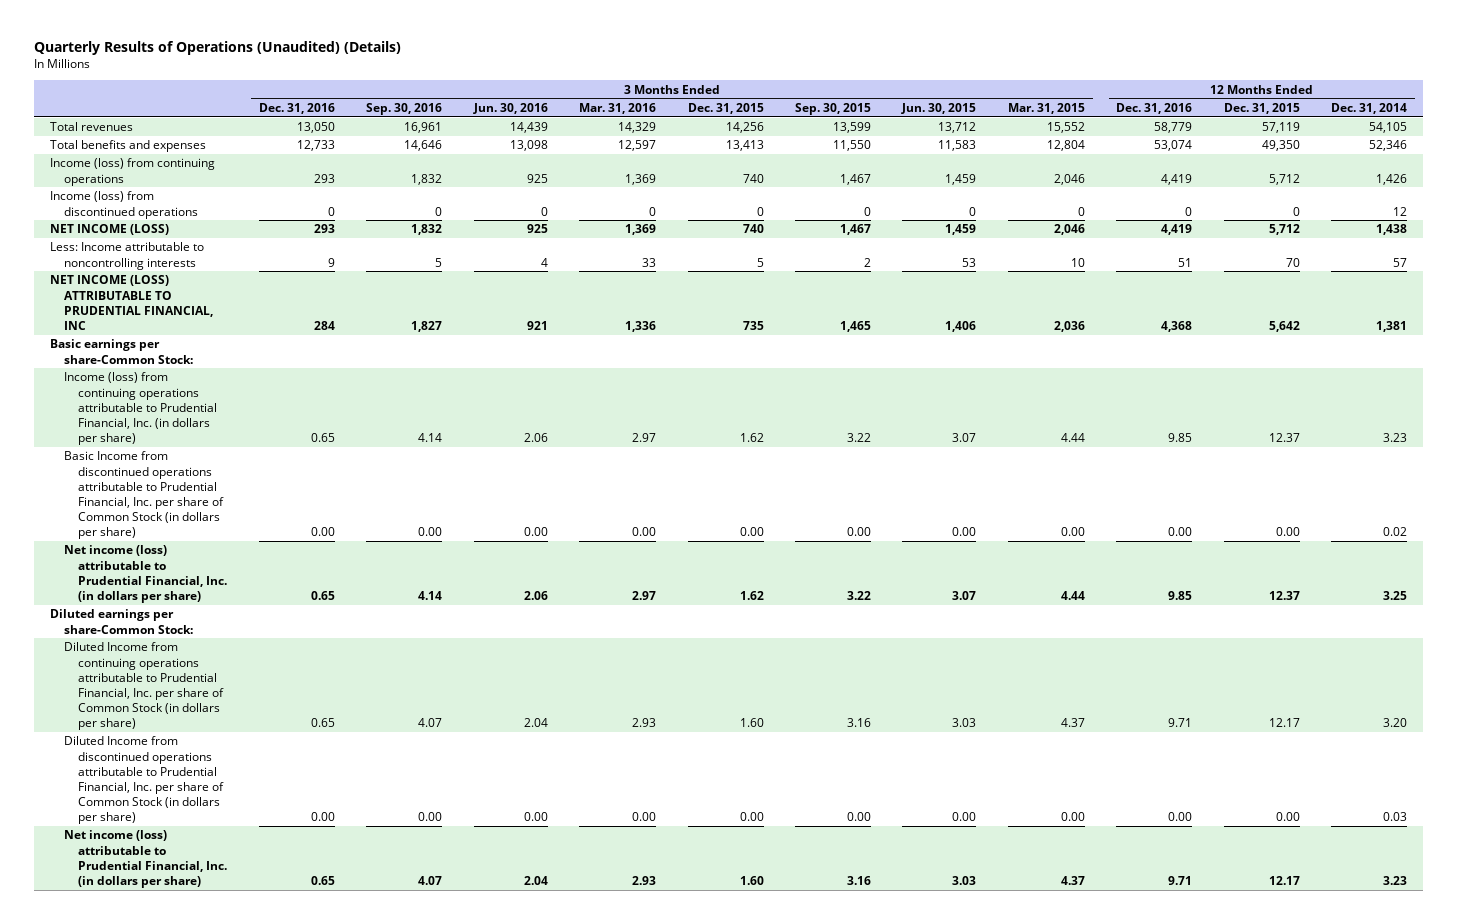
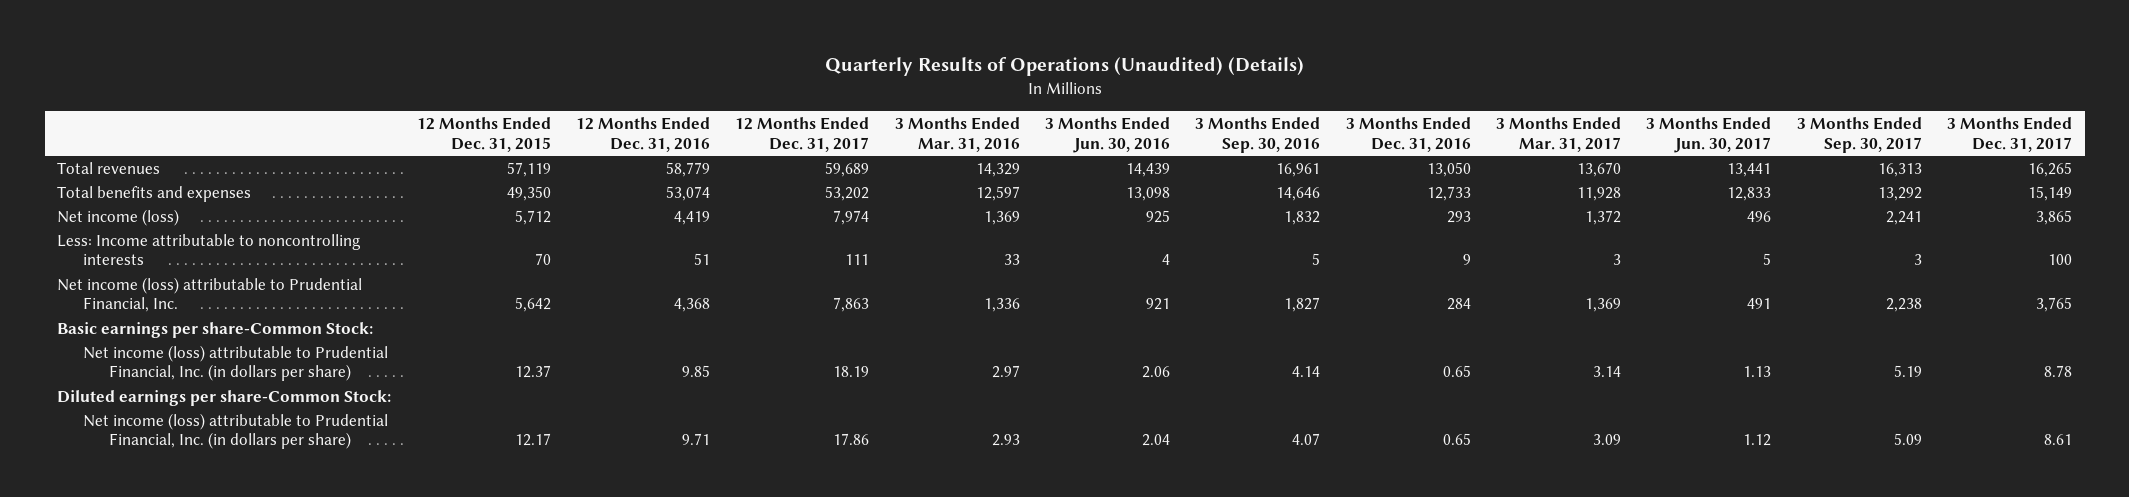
- | 3 Months Ended Dec. 31, 2016 | 3 Months Ended Sep. 30, 2016 | 3 Months Ended Jun. 30, 2016 | 3 Months Ended Mar. 31, 2016 | 3 Months Ended Dec. 31, 2015 | 3 Months Ended Sep. 30, 2015 | 3 Months Ended Jun. 30, 2015 | 3 Months Ended Mar. 31, 2015 | 12 Months Ended Dec. 31, 2016 | 12 Months Ended Dec. 31, 2015 | 12 Months Ended Dec. 31, 2014
+ | 12 Months Ended Dec. 31, 2015 | 12 Months Ended Dec. 31, 2016 | 12 Months Ended Dec. 31, 2017 | 3 Months Ended Mar. 31, 2016 | 3 Months Ended Jun. 30, 2016 | 3 Months Ended Sep. 30, 2016 | 3 Months Ended Dec. 31, 2016 | 3 Months Ended Mar. 31, 2017 | 3 Months Ended Jun. 30, 2017 | 3 Months Ended Sep. 30, 2017 | 3 Months Ended Dec. 31, 2017
- Income (loss) from continuing operations | 293 | 1,832 | 925 | 1,369 | 740 | 1,467 | 1,459 | 2,046 | 4,419 | 5,712 | 1,426
- Income (loss) from discontinued operations | 0 | 0 | 0 | 0 | 0 | 0 | 0 | 0 | 0 | 0 | 12
- NET INCOME (LOSS) | 293 | 1,832 | 925 | 1,369 | 740 | 1,467 | 1,459 | 2,046 | 4,419 | 5,712 | 1,438
+ Net income (loss) | 5,712 | 4,419 | 7,974 | 1,369 | 925 | 1,832 | 293 | 1,372 | 496 | 2,241 | 3,865
- NET INCOME (LOSS) ATTRIBUTABLE TO PRUDENTIAL FINANCIAL, INC | 284 | 1,827 | 921 | 1,336 | 735 | 1,465 | 1,406 | 2,036 | 4,368 | 5,642 | 1,381
+ Net income (loss) attributable to Prudential Financial, Inc. | 5,642 | 4,368 | 7,863 | 1,336 | 921 | 1,827 | 284 | 1,369 | 491 | 2,238 | 3,765
- Income (loss) from continuing operations attributable to Prudential Financial, Inc. (in dollars per share) | 0.65 | 4.14 | 2.06 | 2.97 | 1.62 | 3.22 | 3.07 | 4.44 | 9.85 | 12.37 | 3.23
- Basic Income from discontinued operations attributable to Prudential Financial, Inc. per share of Common Stock (in dollars per share) | 0.00 | 0.00 | 0.00 | 0.00 | 0.00 | 0.00 | 0.00 | 0.00 | 0.00 | 0.00 | 0.02
- Diluted Income from continuing operations attributable to Prudential Financial, Inc. per share of Common Stock (in dollars per share) | 0.65 | 4.07 | 2.04 | 2.93 | 1.60 | 3.16 | 3.03 | 4.37 | 9.71 | 12.17 | 3.20
- Diluted Income from discontinued operations attributable to Prudential Financial, Inc. per share of Common Stock (in dollars per share) | 0.00 | 0.00 | 0.00 | 0.00 | 0.00 | 0.00 | 0.00 | 0.00 | 0.00 | 0.00 | 0.03

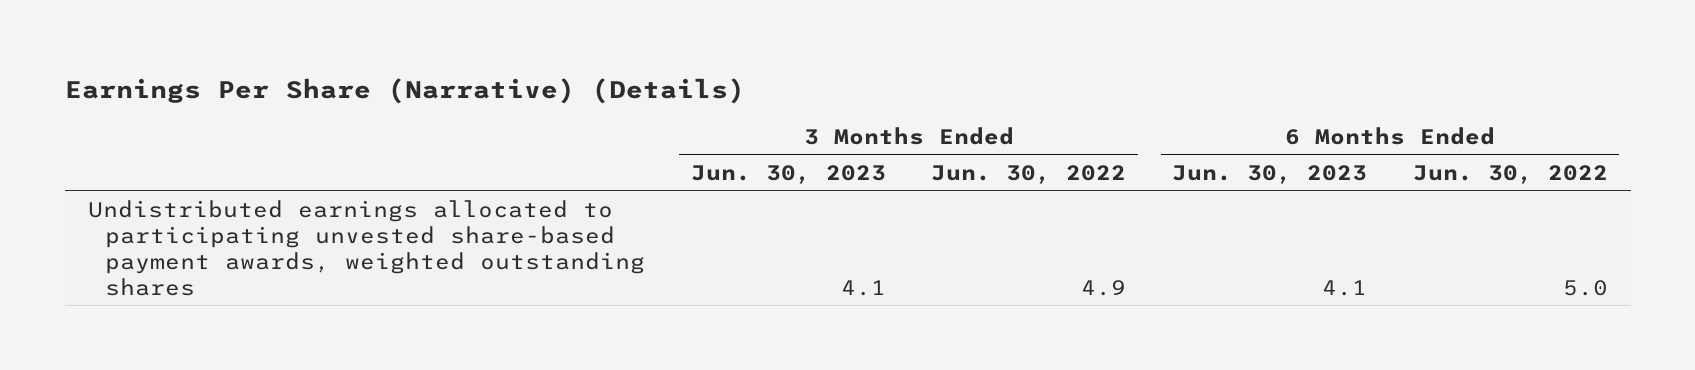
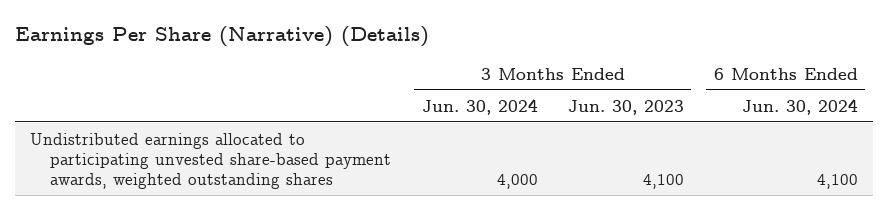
- | 3 Months Ended Jun. 30, 2023 | 3 Months Ended Jun. 30, 2022 | 6 Months Ended Jun. 30, 2023 | 6 Months Ended Jun. 30, 2022
+ | 3 Months Ended Jun. 30, 2024 | 3 Months Ended Jun. 30, 2023 | 6 Months Ended Jun. 30, 2024
- Undistributed earnings allocated to participating unvested share-based payment awards, weighted outstanding shares | 4.1 | 4.9 | 4.1 | 5.0
+ Undistributed earnings allocated to participating unvested share-based payment awards, weighted outstanding shares | 4,000 | 4,100 | 4,100

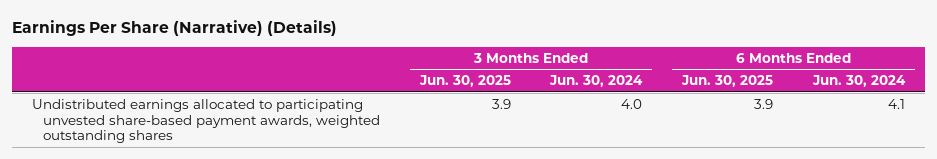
- | 3 Months Ended Jun. 30, 2024 | 3 Months Ended Jun. 30, 2023 | 6 Months Ended Jun. 30, 2024
+ | 3 Months Ended Jun. 30, 2025 | 3 Months Ended Jun. 30, 2024 | 6 Months Ended Jun. 30, 2025 | 6 Months Ended Jun. 30, 2024
- Undistributed earnings allocated to participating unvested share-based payment awards, weighted outstanding shares | 4,000 | 4,100 | 4,100
+ Undistributed earnings allocated to participating unvested share-based payment awards, weighted outstanding shares | 3.9 | 4.0 | 3.9 | 4.1

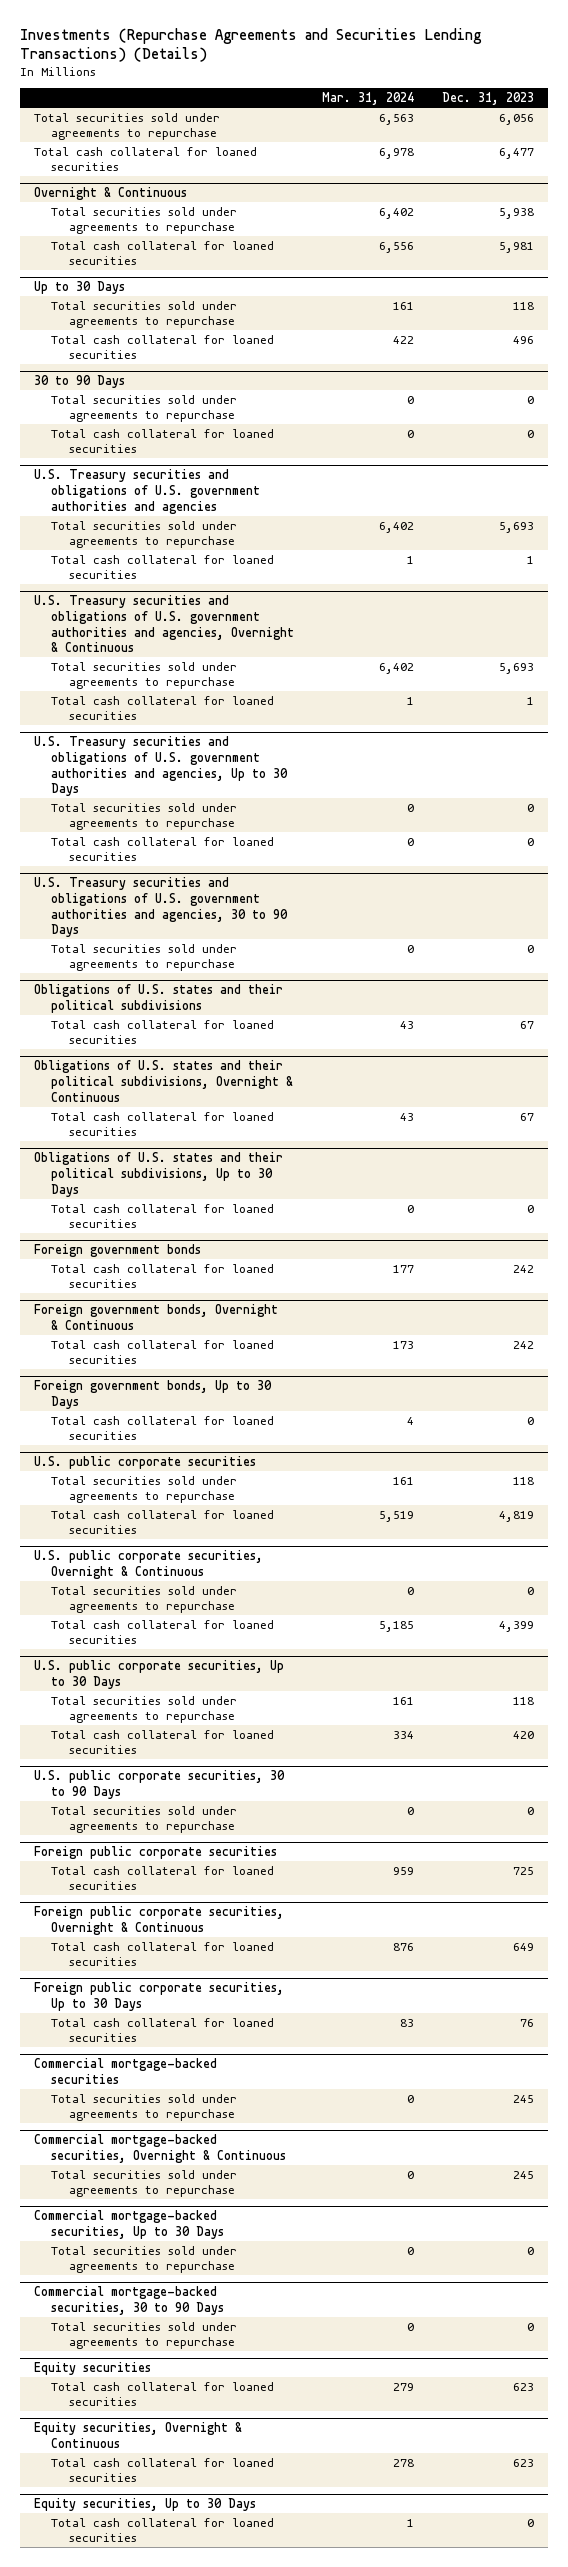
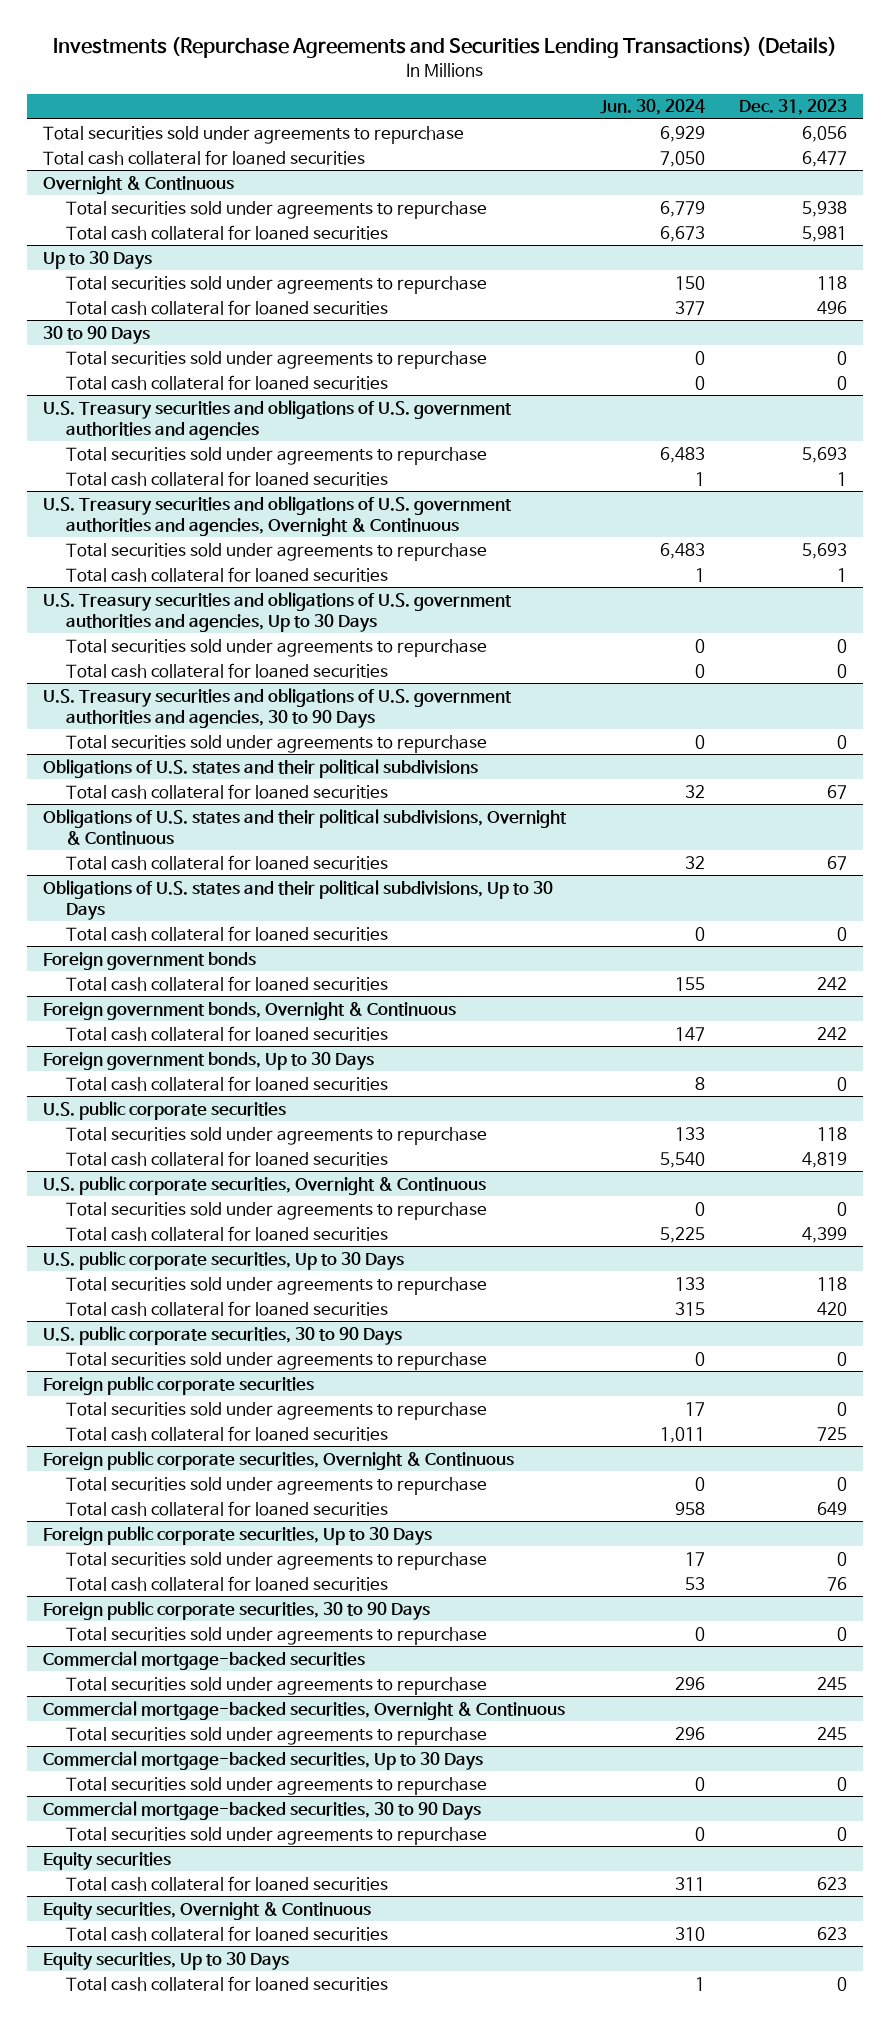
- | Mar. 31, 2024 | Dec. 31, 2023
+ | Jun. 30, 2024 | Dec. 31, 2023
@ Foreign public corporate securities
+ Total securities sold under agreements to repurchase | 17 | 0
@ Foreign public corporate securities, Overnight & Continuous
+ Total securities sold under agreements to repurchase | 0 | 0
@ Foreign public corporate securities, Up to 30 Days
+ Total securities sold under agreements to repurchase | 17 | 0
+ Foreign public corporate securities, 30 to 90 Days
+ Total securities sold under agreements to repurchase | 0 | 0

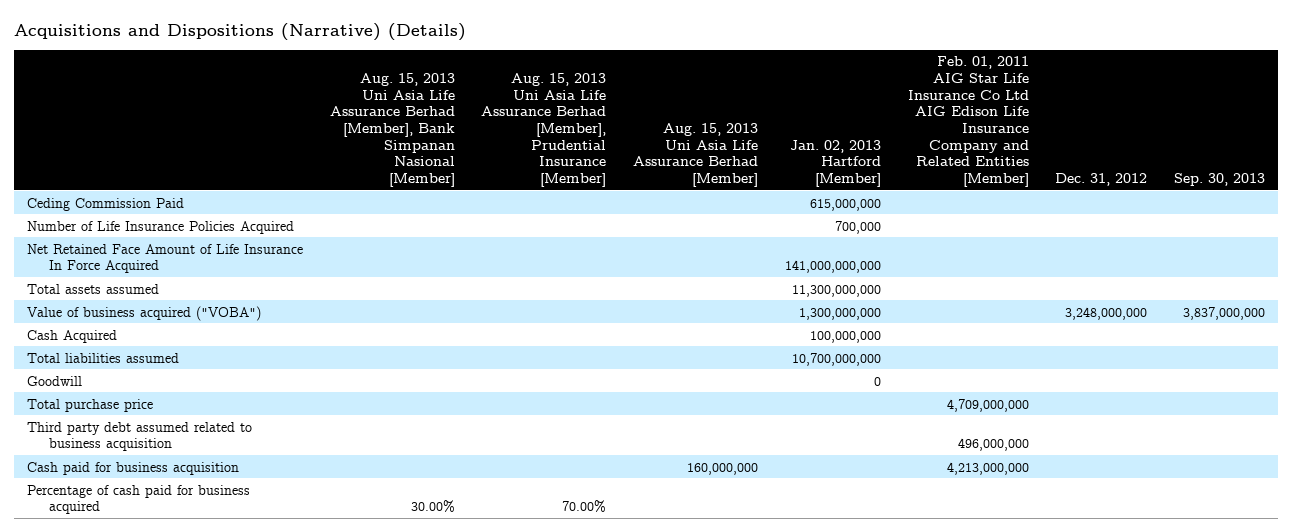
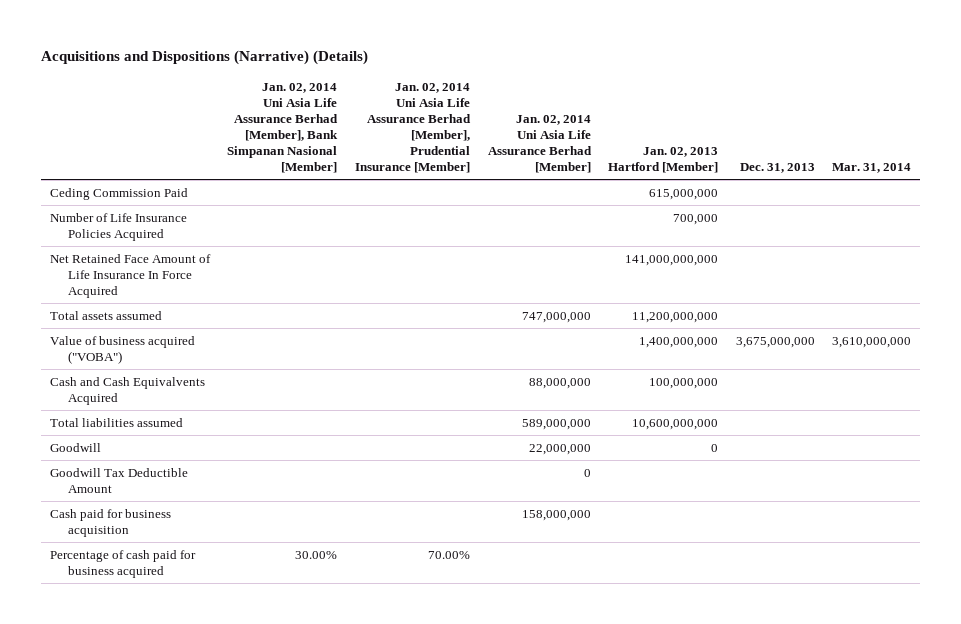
- | Aug. 15, 2013 Uni Asia Life Assurance Berhad [Member], Bank Simpanan Nasional [Member] | Aug. 15, 2013 Uni Asia Life Assurance Berhad [Member], Prudential Insurance [Member] | Aug. 15, 2013 Uni Asia Life Assurance Berhad [Member] | Jan. 02, 2013 Hartford [Member] | Feb. 01, 2011 AIG Star Life Insurance Co Ltd AIG Edison Life Insurance Company and Related Entities [Member] | Dec. 31, 2012 | Sep. 30, 2013
+ | Jan. 02, 2014 Uni Asia Life Assurance Berhad [Member], Bank Simpanan Nasional [Member] | Jan. 02, 2014 Uni Asia Life Assurance Berhad [Member], Prudential Insurance [Member] | Jan. 02, 2014 Uni Asia Life Assurance Berhad [Member] | Jan. 02, 2013 Hartford [Member] | Dec. 31, 2013 | Mar. 31, 2014
- Total assets assumed | | | | 11,300,000,000 | | |
- Value of business acquired ("VOBA") | | | | 1,300,000,000 | | 3,248,000,000 | 3,837,000,000
- Cash Acquired | | | | 100,000,000 | | |
- Total liabilities assumed | | | | 10,700,000,000 | | |
+ Total assets assumed | | | 747,000,000 | 11,200,000,000 | |
+ Value of business acquired ("VOBA") | | | | 1,400,000,000 | 3,675,000,000 | 3,610,000,000
+ Cash and Cash Equivalvents Acquired | | | 88,000,000 | 100,000,000 | |
+ Total liabilities assumed | | | 589,000,000 | 10,600,000,000 | |
- Total purchase price | | | | | 4,709,000,000 | |
- Third party debt assumed related to business acquisition | | | | | 496,000,000 | |
+ Goodwill Tax Deductible Amount | | | 0 | | |

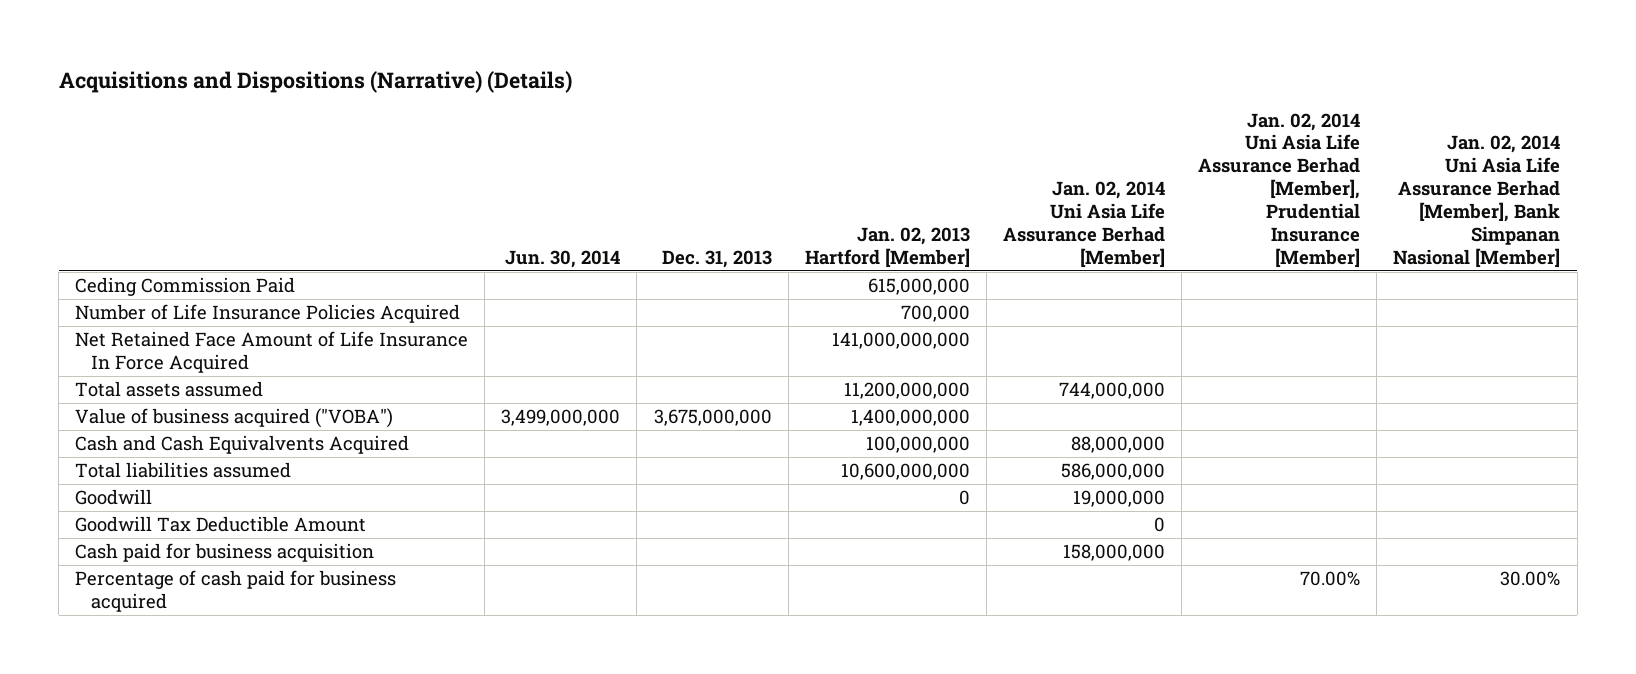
- | Jan. 02, 2014 Uni Asia Life Assurance Berhad [Member], Bank Simpanan Nasional [Member] | Jan. 02, 2014 Uni Asia Life Assurance Berhad [Member], Prudential Insurance [Member] | Jan. 02, 2014 Uni Asia Life Assurance Berhad [Member] | Jan. 02, 2013 Hartford [Member] | Dec. 31, 2013 | Mar. 31, 2014
+ | Jun. 30, 2014 | Dec. 31, 2013 | Jan. 02, 2013 Hartford [Member] | Jan. 02, 2014 Uni Asia Life Assurance Berhad [Member] | Jan. 02, 2014 Uni Asia Life Assurance Berhad [Member], Prudential Insurance [Member] | Jan. 02, 2014 Uni Asia Life Assurance Berhad [Member], Bank Simpanan Nasional [Member]
- Total assets assumed | | | 747,000,000 | 11,200,000,000 | |
+ Total assets assumed | | | 11,200,000,000 | 744,000,000 | |
- Total liabilities assumed | | | 589,000,000 | 10,600,000,000 | |
- Goodwill | | | 22,000,000 | 0 | |
+ Total liabilities assumed | | | 10,600,000,000 | 586,000,000 | |
+ Goodwill | | | 0 | 19,000,000 | |

